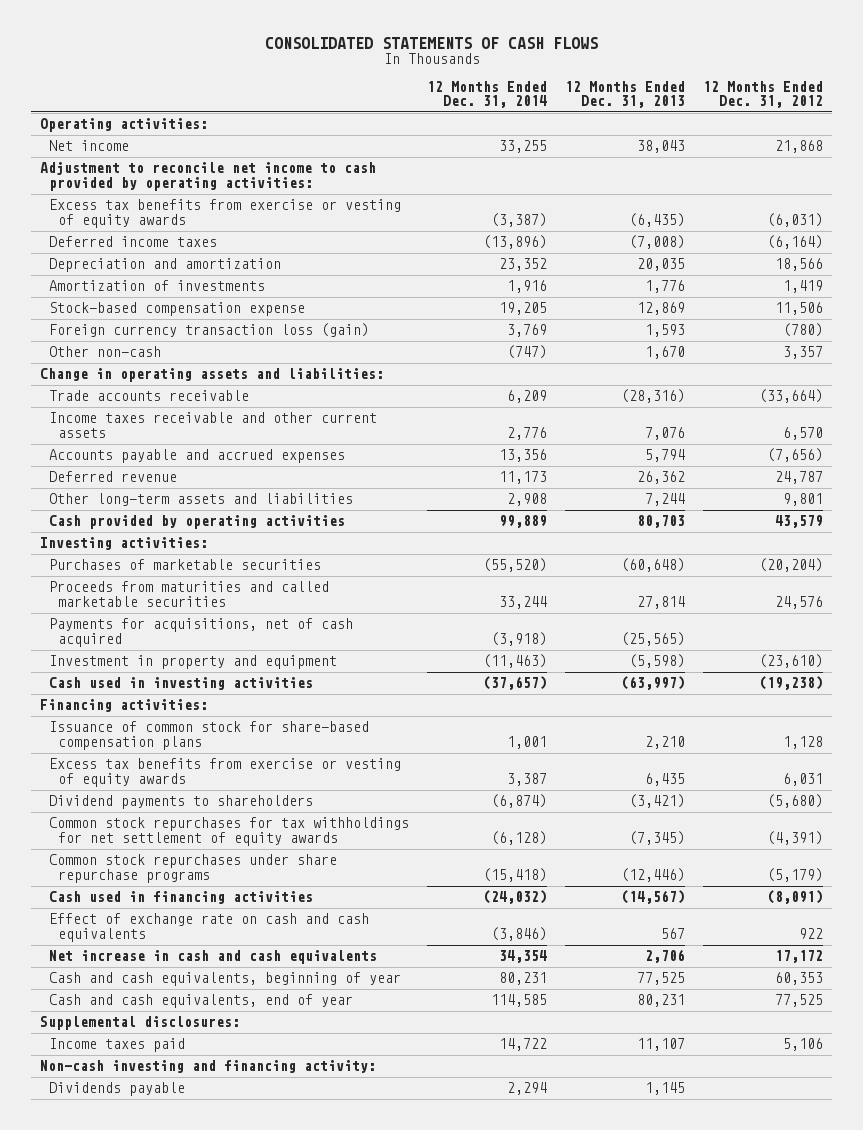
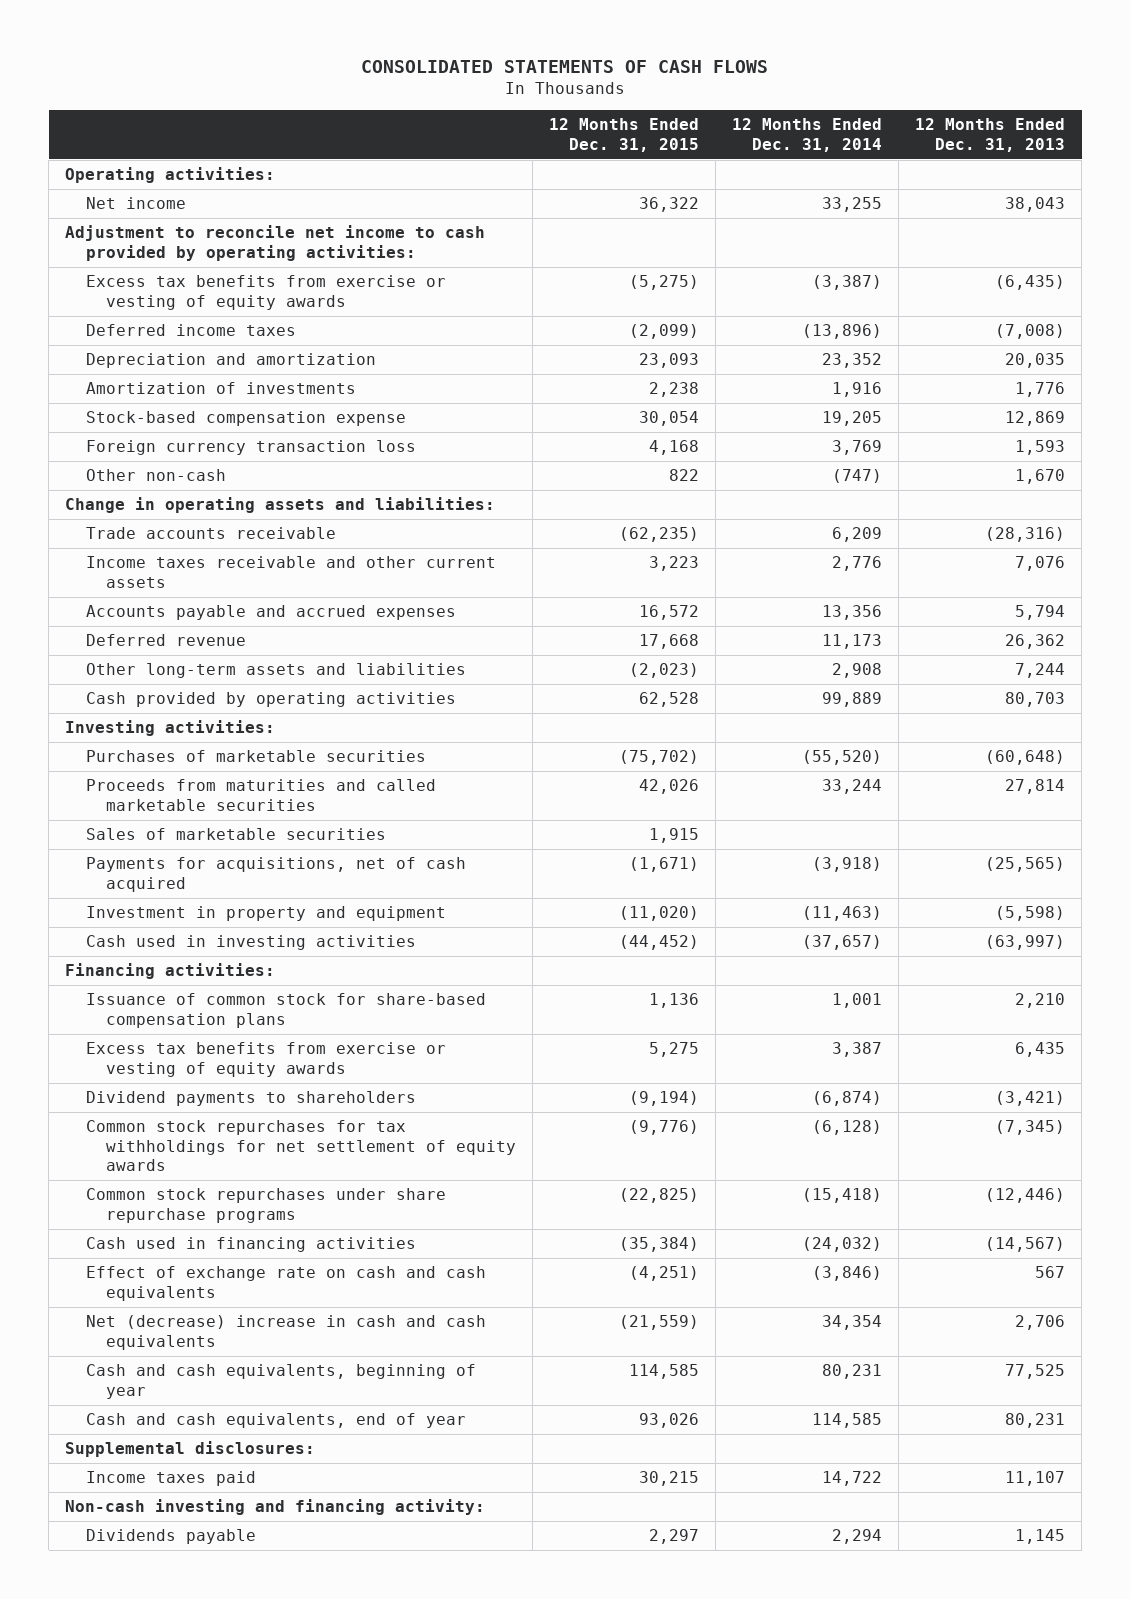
- | 12 Months Ended Dec. 31, 2014 | 12 Months Ended Dec. 31, 2013 | 12 Months Ended Dec. 31, 2012
+ | 12 Months Ended Dec. 31, 2015 | 12 Months Ended Dec. 31, 2014 | 12 Months Ended Dec. 31, 2013
- Foreign currency transaction loss (gain) | 3,769 | 1,593 | (780)
+ Foreign currency transaction loss | 4,168 | 3,769 | 1,593
+ Sales of marketable securities | 1,915 | |
- Net increase in cash and cash equivalents | 34,354 | 2,706 | 17,172
+ Net (decrease) increase in cash and cash equivalents | (21,559) | 34,354 | 2,706

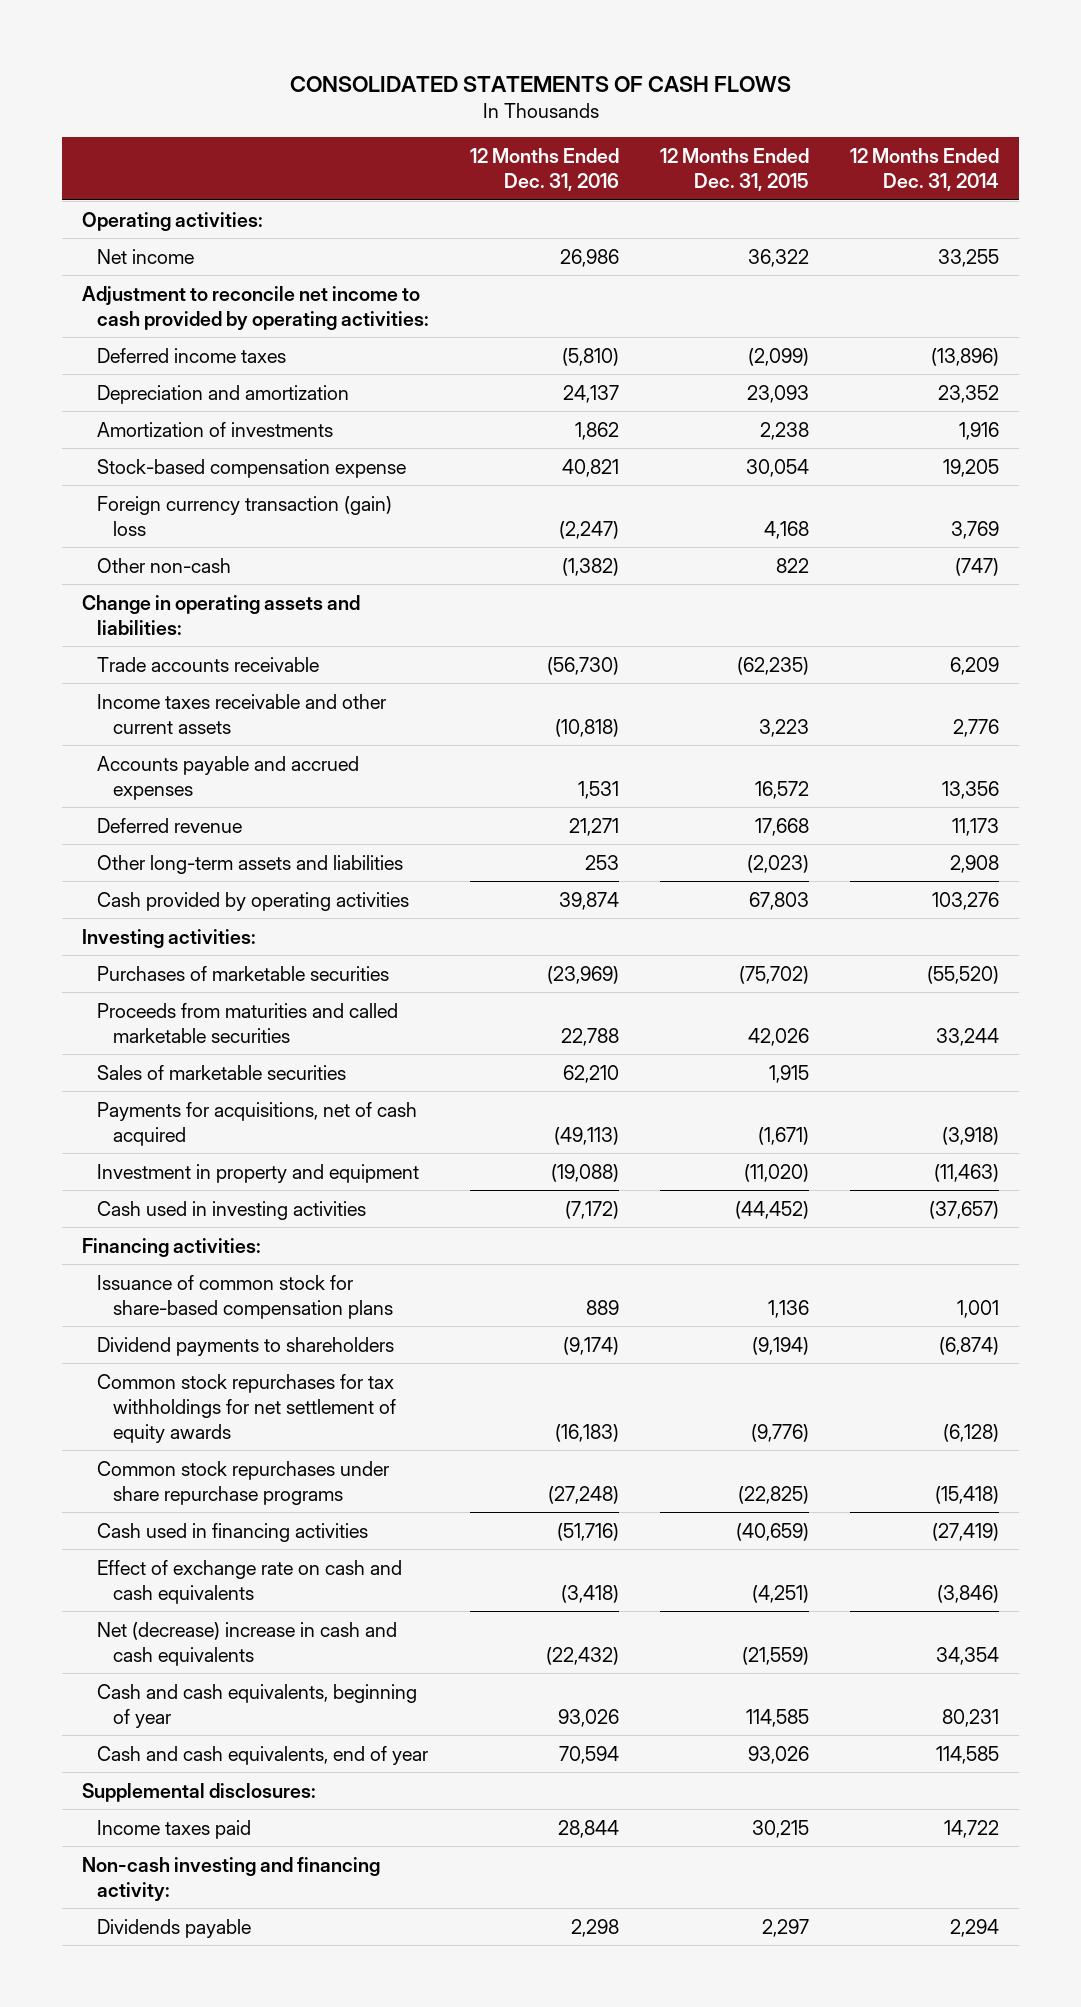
- | 12 Months Ended Dec. 31, 2015 | 12 Months Ended Dec. 31, 2014 | 12 Months Ended Dec. 31, 2013
+ | 12 Months Ended Dec. 31, 2016 | 12 Months Ended Dec. 31, 2015 | 12 Months Ended Dec. 31, 2014
- Excess tax benefits from exercise or vesting of equity awards | (5,275) | (3,387) | (6,435)
- Foreign currency transaction loss | 4,168 | 3,769 | 1,593
+ Foreign currency transaction (gain) loss | (2,247) | 4,168 | 3,769
- Cash provided by operating activities | 62,528 | 99,889 | 80,703
+ Cash provided by operating activities | 39,874 | 67,803 | 103,276
- Excess tax benefits from exercise or vesting of equity awards | 5,275 | 3,387 | 6,435
- Cash used in financing activities | (35,384) | (24,032) | (14,567)
+ Cash used in financing activities | (51,716) | (40,659) | (27,419)

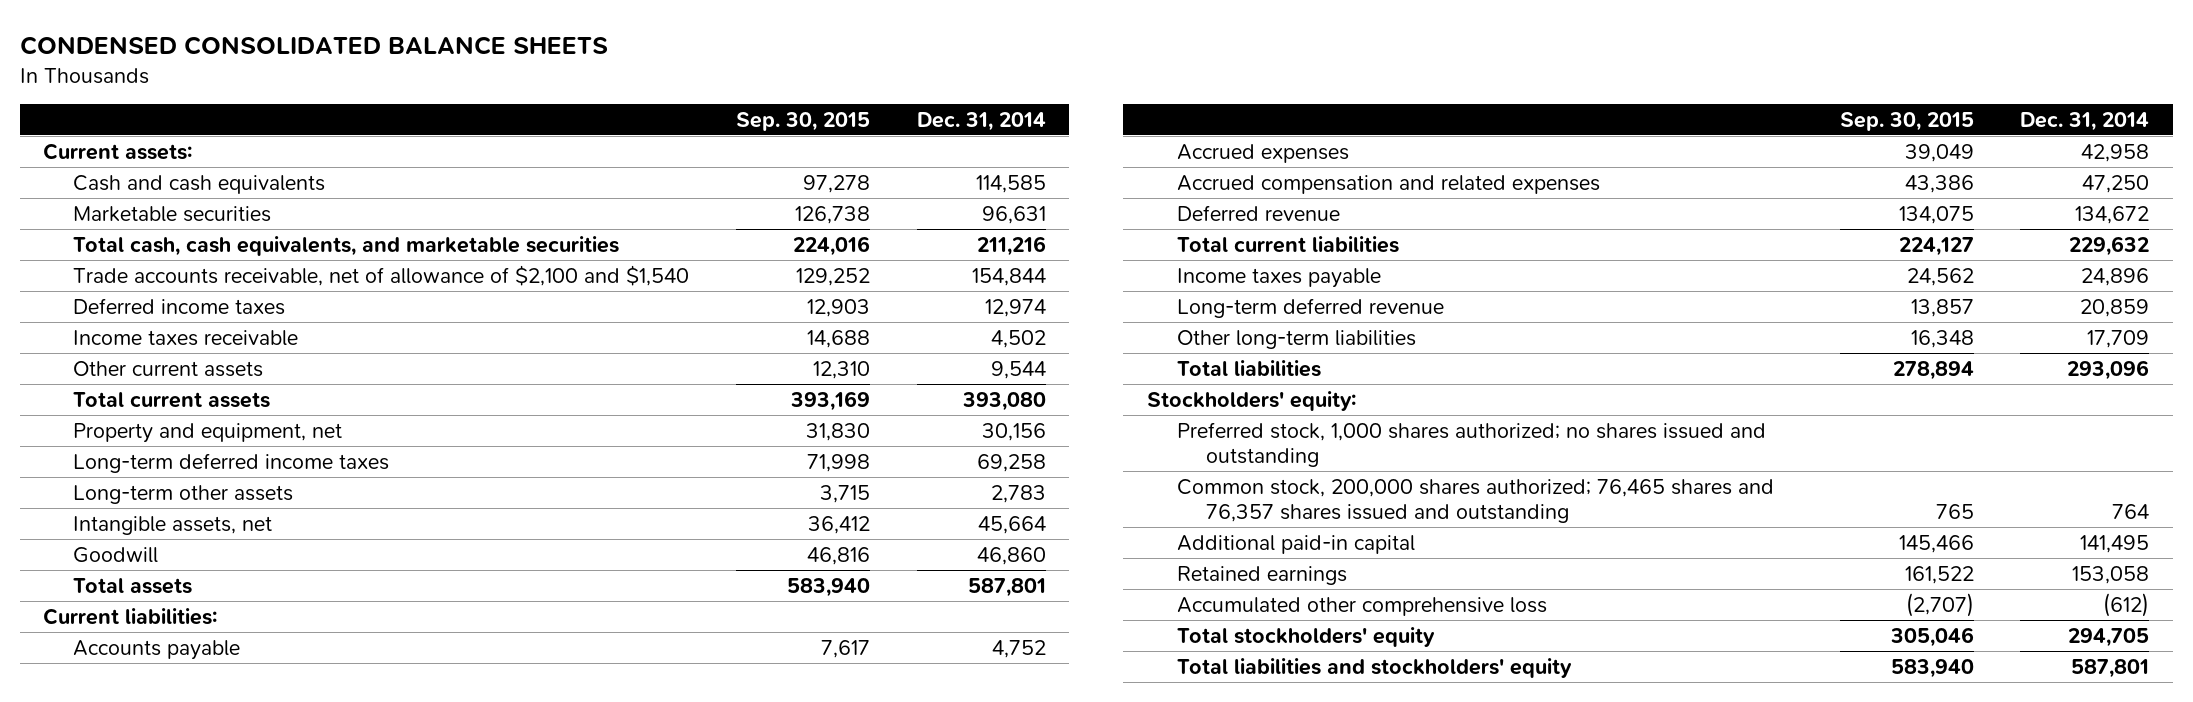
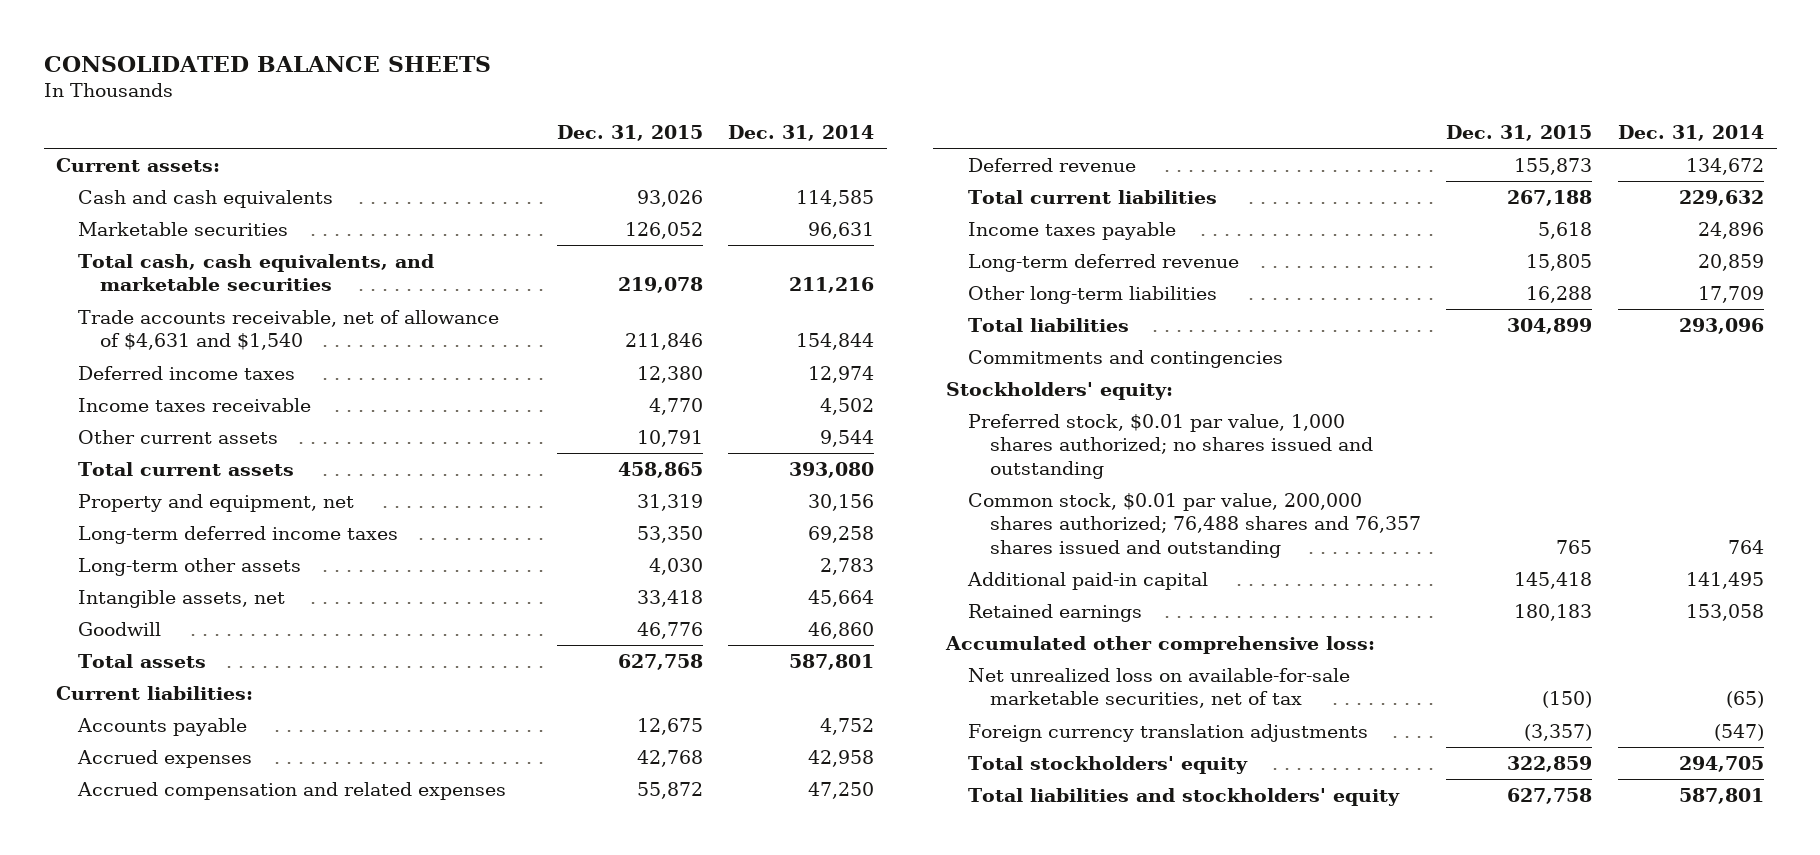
- CONDENSED CONSOLIDATED BALANCE SHEETS
+ CONSOLIDATED BALANCE SHEETS
- | Sep. 30, 2015 | Dec. 31, 2014
+ | Dec. 31, 2015 | Dec. 31, 2014
- Trade accounts receivable, net of allowance of $2,100 and $1,540 | 129,252 | 154,844
+ Trade accounts receivable, net of allowance of $4,631 and $1,540 | 211,846 | 154,844
+ Commitments and contingencies
- Preferred stock, 1,000 shares authorized; no shares issued and outstanding
- Common stock, 200,000 shares authorized; 76,465 shares and 76,357 shares issued and outstanding | 765 | 764
+ Preferred stock, $0.01 par value, 1,000 shares authorized; no shares issued and outstanding
+ Common stock, $0.01 par value, 200,000 shares authorized; 76,488 shares and 76,357 shares issued and outstanding | 765 | 764
- Accumulated other comprehensive loss | (2,707) | (612)
+ Accumulated other comprehensive loss:
+ Net unrealized loss on available-for-sale marketable securities, net of tax | (150) | (65)
+ Foreign currency translation adjustments | (3,357) | (547)

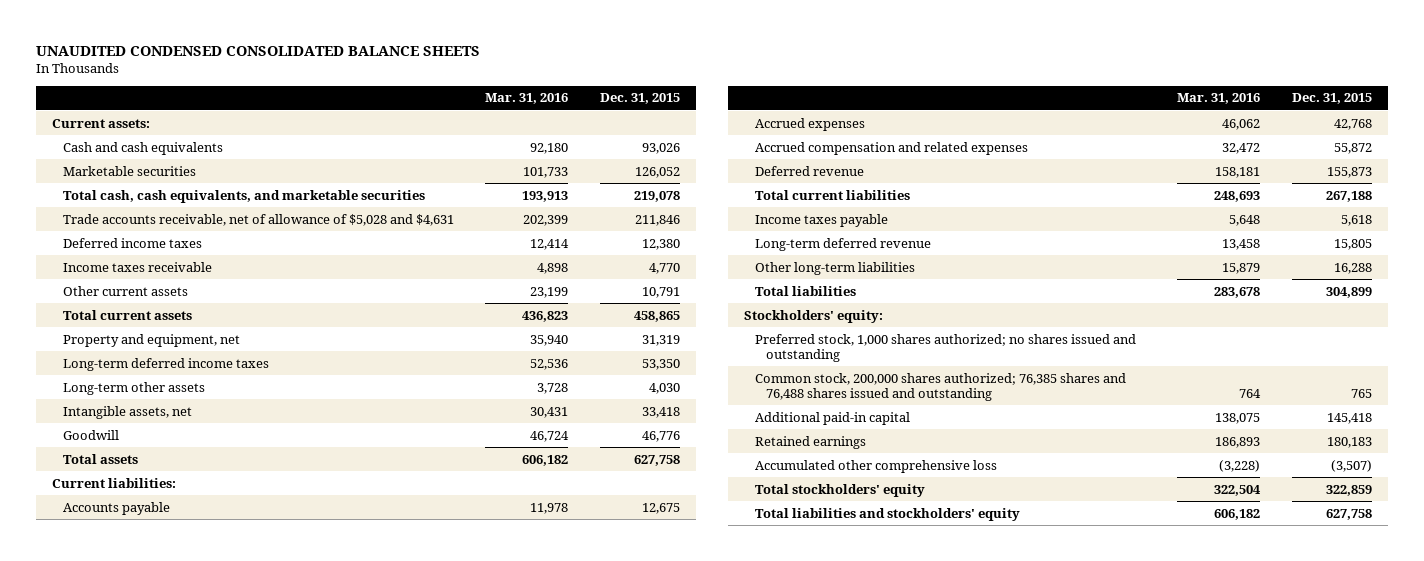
- CONSOLIDATED BALANCE SHEETS
+ UNAUDITED CONDENSED CONSOLIDATED BALANCE SHEETS
- | Dec. 31, 2015 | Dec. 31, 2014
+ | Mar. 31, 2016 | Dec. 31, 2015
- Trade accounts receivable, net of allowance of $4,631 and $1,540 | 211,846 | 154,844
+ Trade accounts receivable, net of allowance of $5,028 and $4,631 | 202,399 | 211,846
- Commitments and contingencies
- Preferred stock, $0.01 par value, 1,000 shares authorized; no shares issued and outstanding
- Common stock, $0.01 par value, 200,000 shares authorized; 76,488 shares and 76,357 shares issued and outstanding | 765 | 764
+ Preferred stock, 1,000 shares authorized; no shares issued and outstanding
+ Common stock, 200,000 shares authorized; 76,385 shares and 76,488 shares issued and outstanding | 764 | 765
- Accumulated other comprehensive loss:
- Net unrealized loss on available-for-sale marketable securities, net of tax | (150) | (65)
- Foreign currency translation adjustments | (3,357) | (547)
+ Accumulated other comprehensive loss | (3,228) | (3,507)

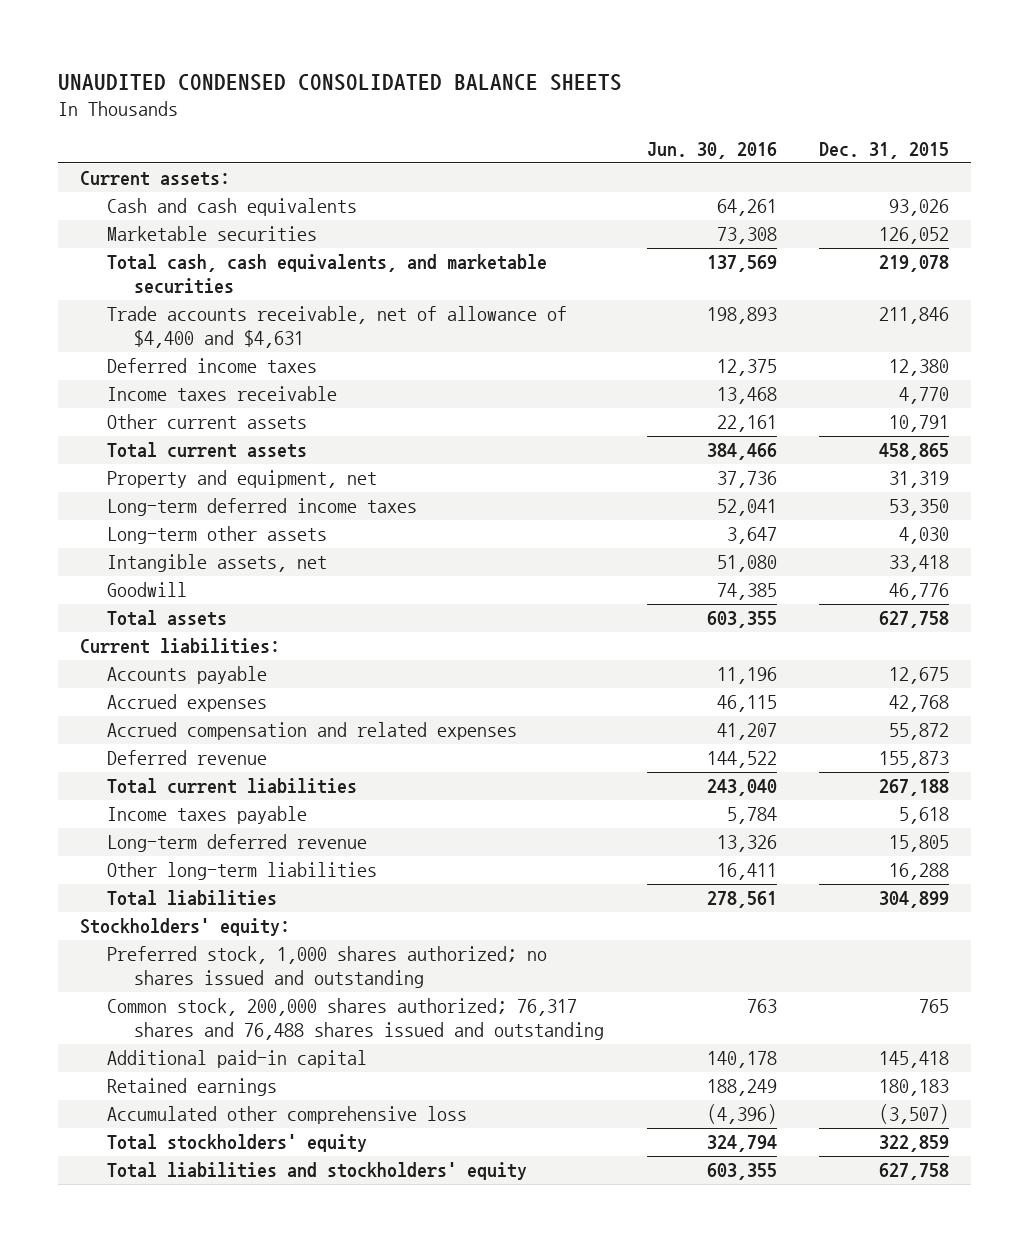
- | Mar. 31, 2016 | Dec. 31, 2015
+ | Jun. 30, 2016 | Dec. 31, 2015
- Trade accounts receivable, net of allowance of $5,028 and $4,631 | 202,399 | 211,846
+ Trade accounts receivable, net of allowance of $4,400 and $4,631 | 198,893 | 211,846
- Common stock, 200,000 shares authorized; 76,385 shares and 76,488 shares issued and outstanding | 764 | 765
+ Common stock, 200,000 shares authorized; 76,317 shares and 76,488 shares issued and outstanding | 763 | 765

